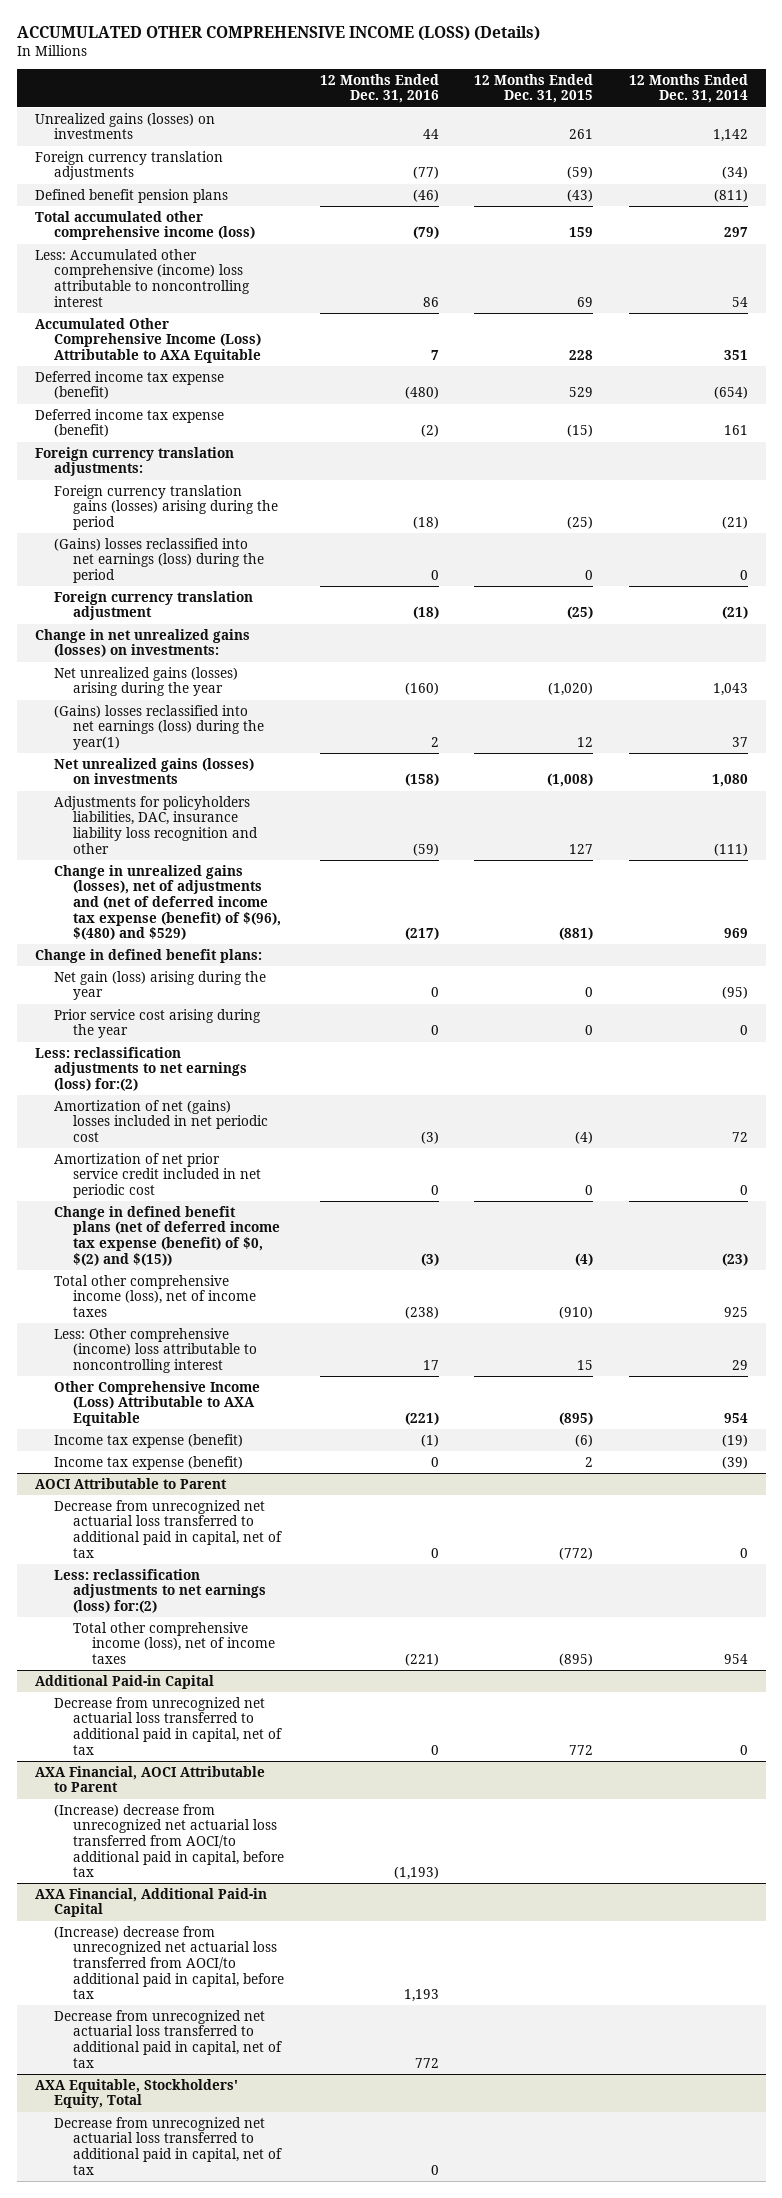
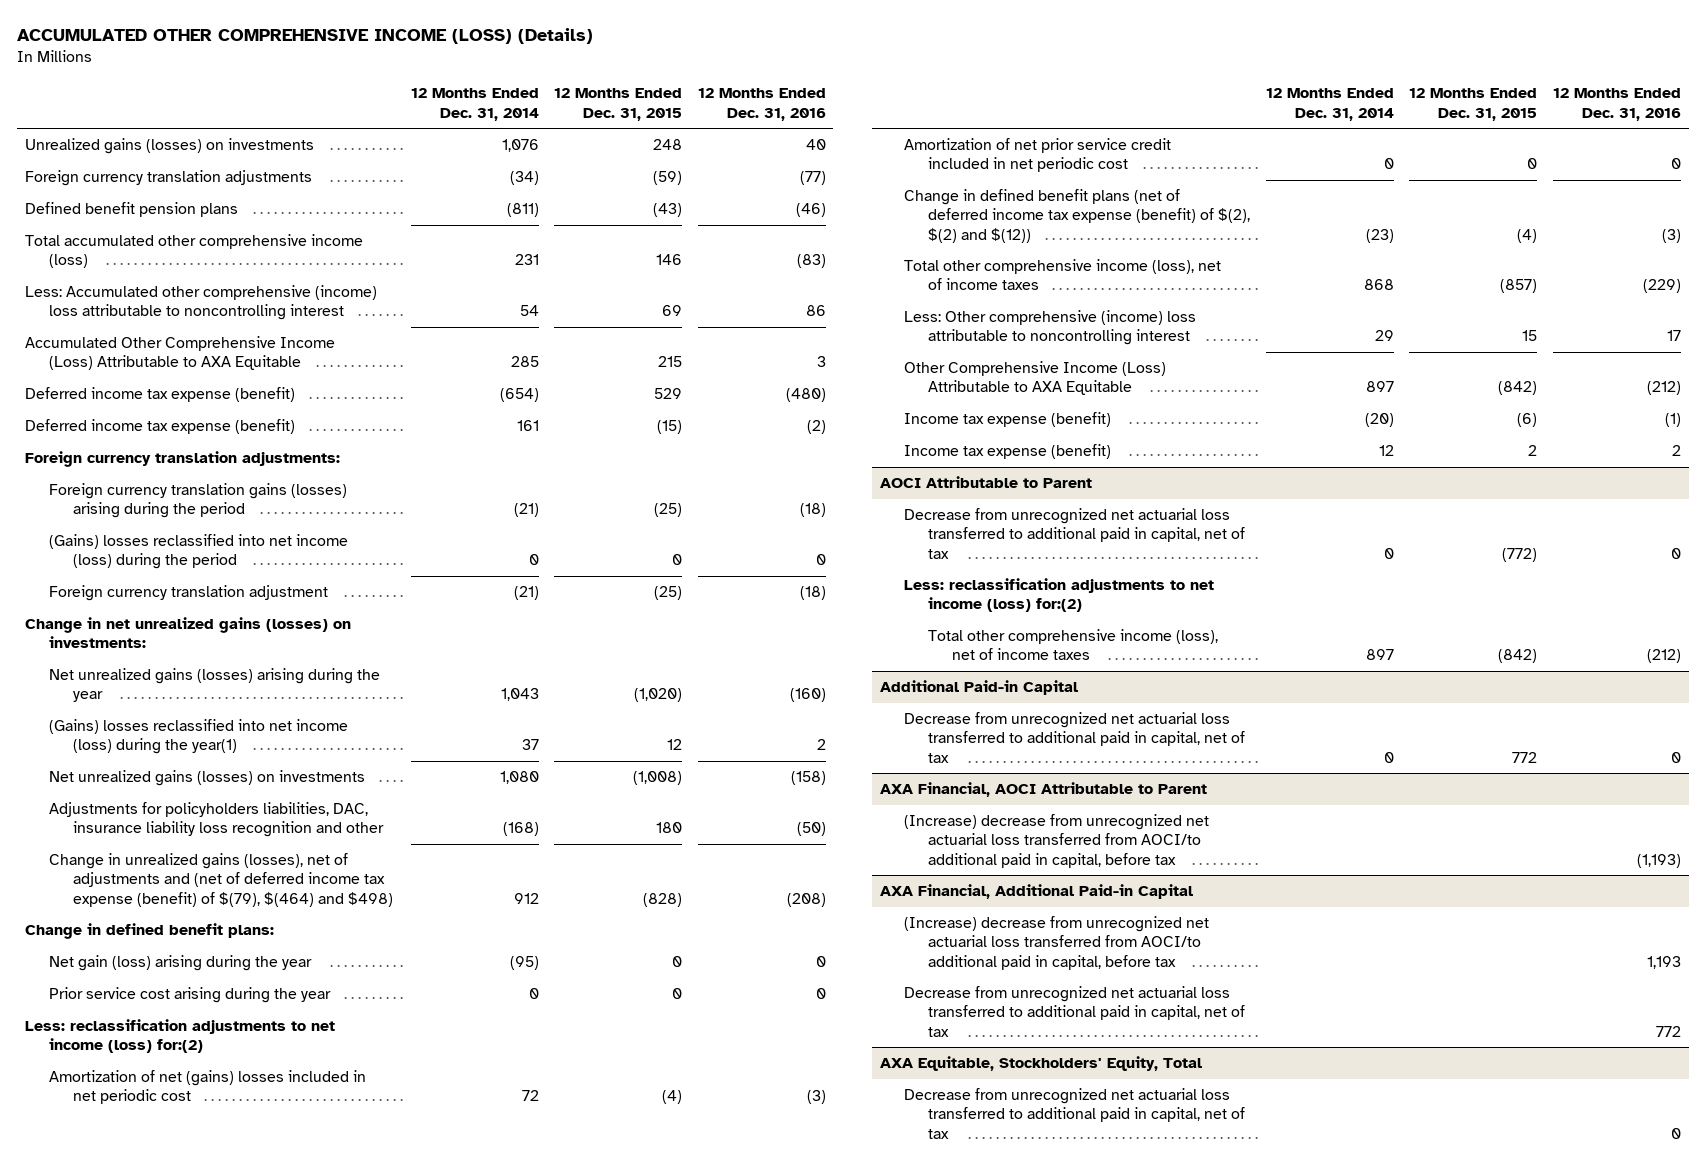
- | 12 Months Ended Dec. 31, 2016 | 12 Months Ended Dec. 31, 2015 | 12 Months Ended Dec. 31, 2014
+ | 12 Months Ended Dec. 31, 2014 | 12 Months Ended Dec. 31, 2015 | 12 Months Ended Dec. 31, 2016
- Unrealized gains (losses) on investments | 44 | 261 | 1,142
+ Unrealized gains (losses) on investments | 1,076 | 248 | 40
- Total accumulated other comprehensive income (loss) | (79) | 159 | 297
+ Total accumulated other comprehensive income (loss) | 231 | 146 | (83)
- Accumulated Other Comprehensive Income (Loss) Attributable to AXA Equitable | 7 | 228 | 351
+ Accumulated Other Comprehensive Income (Loss) Attributable to AXA Equitable | 285 | 215 | 3
- (Gains) losses reclassified into net earnings (loss) during the period | 0 | 0 | 0
+ (Gains) losses reclassified into net income (loss) during the period | 0 | 0 | 0
- (Gains) losses reclassified into net earnings (loss) during the year(1) | 2 | 12 | 37
+ (Gains) losses reclassified into net income (loss) during the year(1) | 37 | 12 | 2
- Adjustments for policyholders liabilities, DAC, insurance liability loss recognition and other | (59) | 127 | (111)
- Change in unrealized gains (losses), net of adjustments and (net of deferred income tax expense (benefit) of $(96), $(480) and $529) | (217) | (881) | 969
+ Adjustments for policyholders liabilities, DAC, insurance liability loss recognition and other | (168) | 180 | (50)
+ Change in unrealized gains (losses), net of adjustments and (net of deferred income tax expense (benefit) of $(79), $(464) and $498) | 912 | (828) | (208)
- Less: reclassification adjustments to net earnings (loss) for:(2)
+ Less: reclassification adjustments to net income (loss) for:(2)
- Change in defined benefit plans (net of deferred income tax expense (benefit) of $0, $(2) and $(15)) | (3) | (4) | (23)
- Total other comprehensive income (loss), net of income taxes | (238) | (910) | 925
+ Change in defined benefit plans (net of deferred income tax expense (benefit) of $(2), $(2) and $(12)) | (23) | (4) | (3)
+ Total other comprehensive income (loss), net of income taxes | 868 | (857) | (229)
- Other Comprehensive Income (Loss) Attributable to AXA Equitable | (221) | (895) | 954
- Income tax expense (benefit) | (1) | (6) | (19)
- Income tax expense (benefit) | 0 | 2 | (39)
+ Other Comprehensive Income (Loss) Attributable to AXA Equitable | 897 | (842) | (212)
+ Income tax expense (benefit) | (20) | (6) | (1)
+ Income tax expense (benefit) | 12 | 2 | 2
@ AOCI Attributable to Parent
- Less: reclassification adjustments to net earnings (loss) for:(2)
- Total other comprehensive income (loss), net of income taxes | (221) | (895) | 954
+ Less: reclassification adjustments to net income (loss) for:(2)
+ Total other comprehensive income (loss), net of income taxes | 897 | (842) | (212)

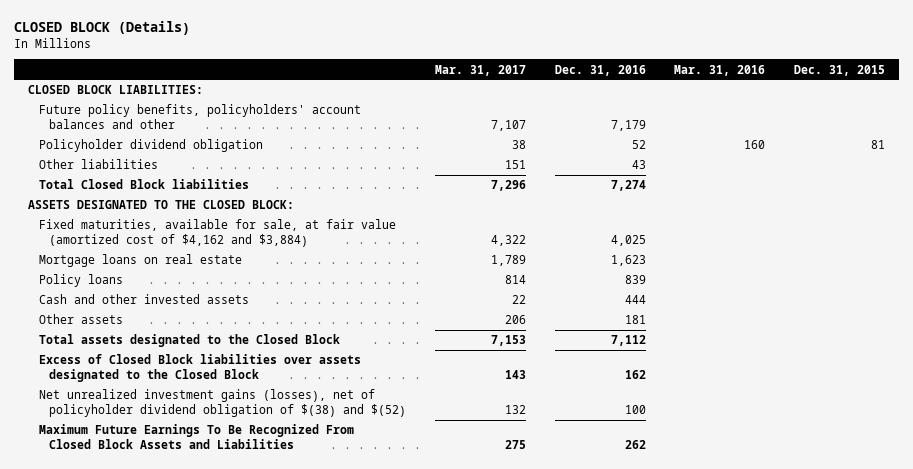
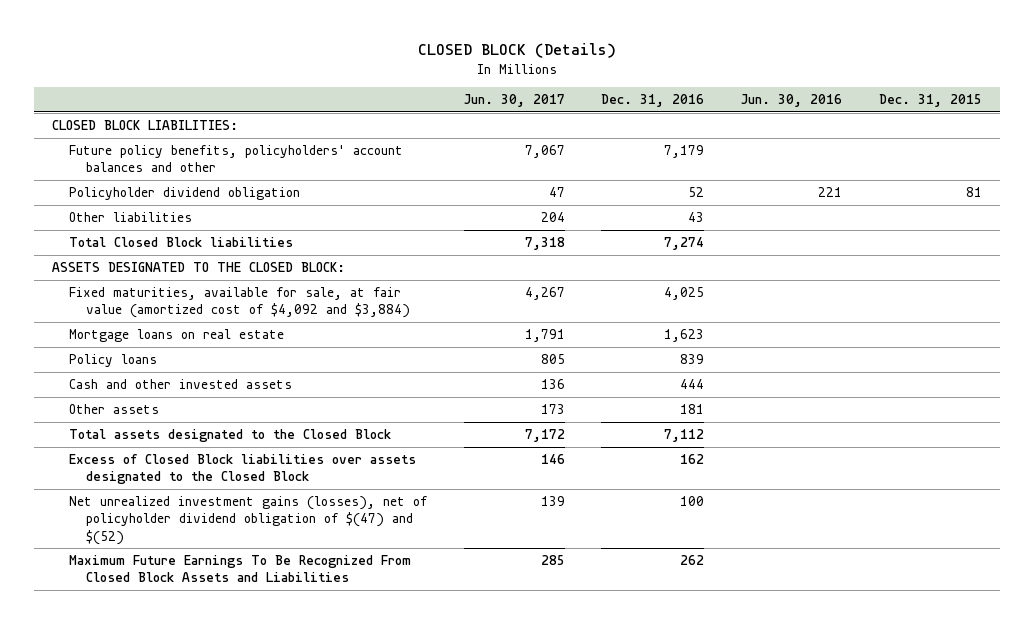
- | Mar. 31, 2017 | Dec. 31, 2016 | Mar. 31, 2016 | Dec. 31, 2015
+ | Jun. 30, 2017 | Dec. 31, 2016 | Jun. 30, 2016 | Dec. 31, 2015
- Fixed maturities, available for sale, at fair value (amortized cost of $4,162 and $3,884) | 4,322 | 4,025 | |
+ Fixed maturities, available for sale, at fair value (amortized cost of $4,092 and $3,884) | 4,267 | 4,025 | |
- Net unrealized investment gains (losses), net of policyholder dividend obligation of $(38) and $(52) | 132 | 100 | |
+ Net unrealized investment gains (losses), net of policyholder dividend obligation of $(47) and $(52) | 139 | 100 | |

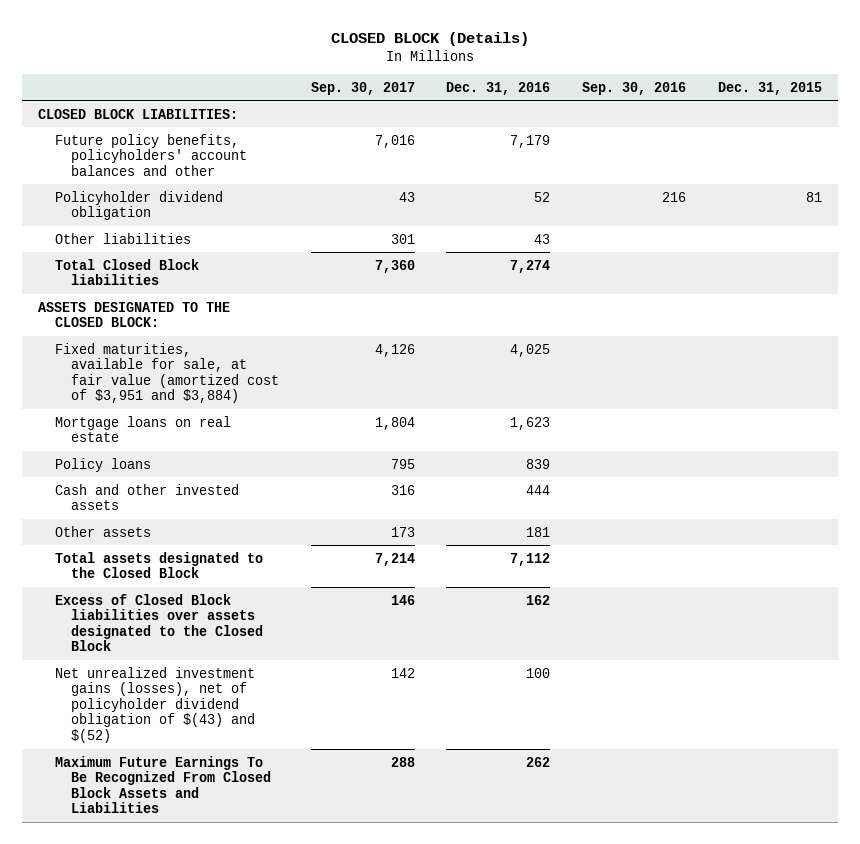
- | Jun. 30, 2017 | Dec. 31, 2016 | Jun. 30, 2016 | Dec. 31, 2015
+ | Sep. 30, 2017 | Dec. 31, 2016 | Sep. 30, 2016 | Dec. 31, 2015
- Fixed maturities, available for sale, at fair value (amortized cost of $4,092 and $3,884) | 4,267 | 4,025 | |
+ Fixed maturities, available for sale, at fair value (amortized cost of $3,951 and $3,884) | 4,126 | 4,025 | |
- Net unrealized investment gains (losses), net of policyholder dividend obligation of $(47) and $(52) | 139 | 100 | |
+ Net unrealized investment gains (losses), net of policyholder dividend obligation of $(43) and $(52) | 142 | 100 | |

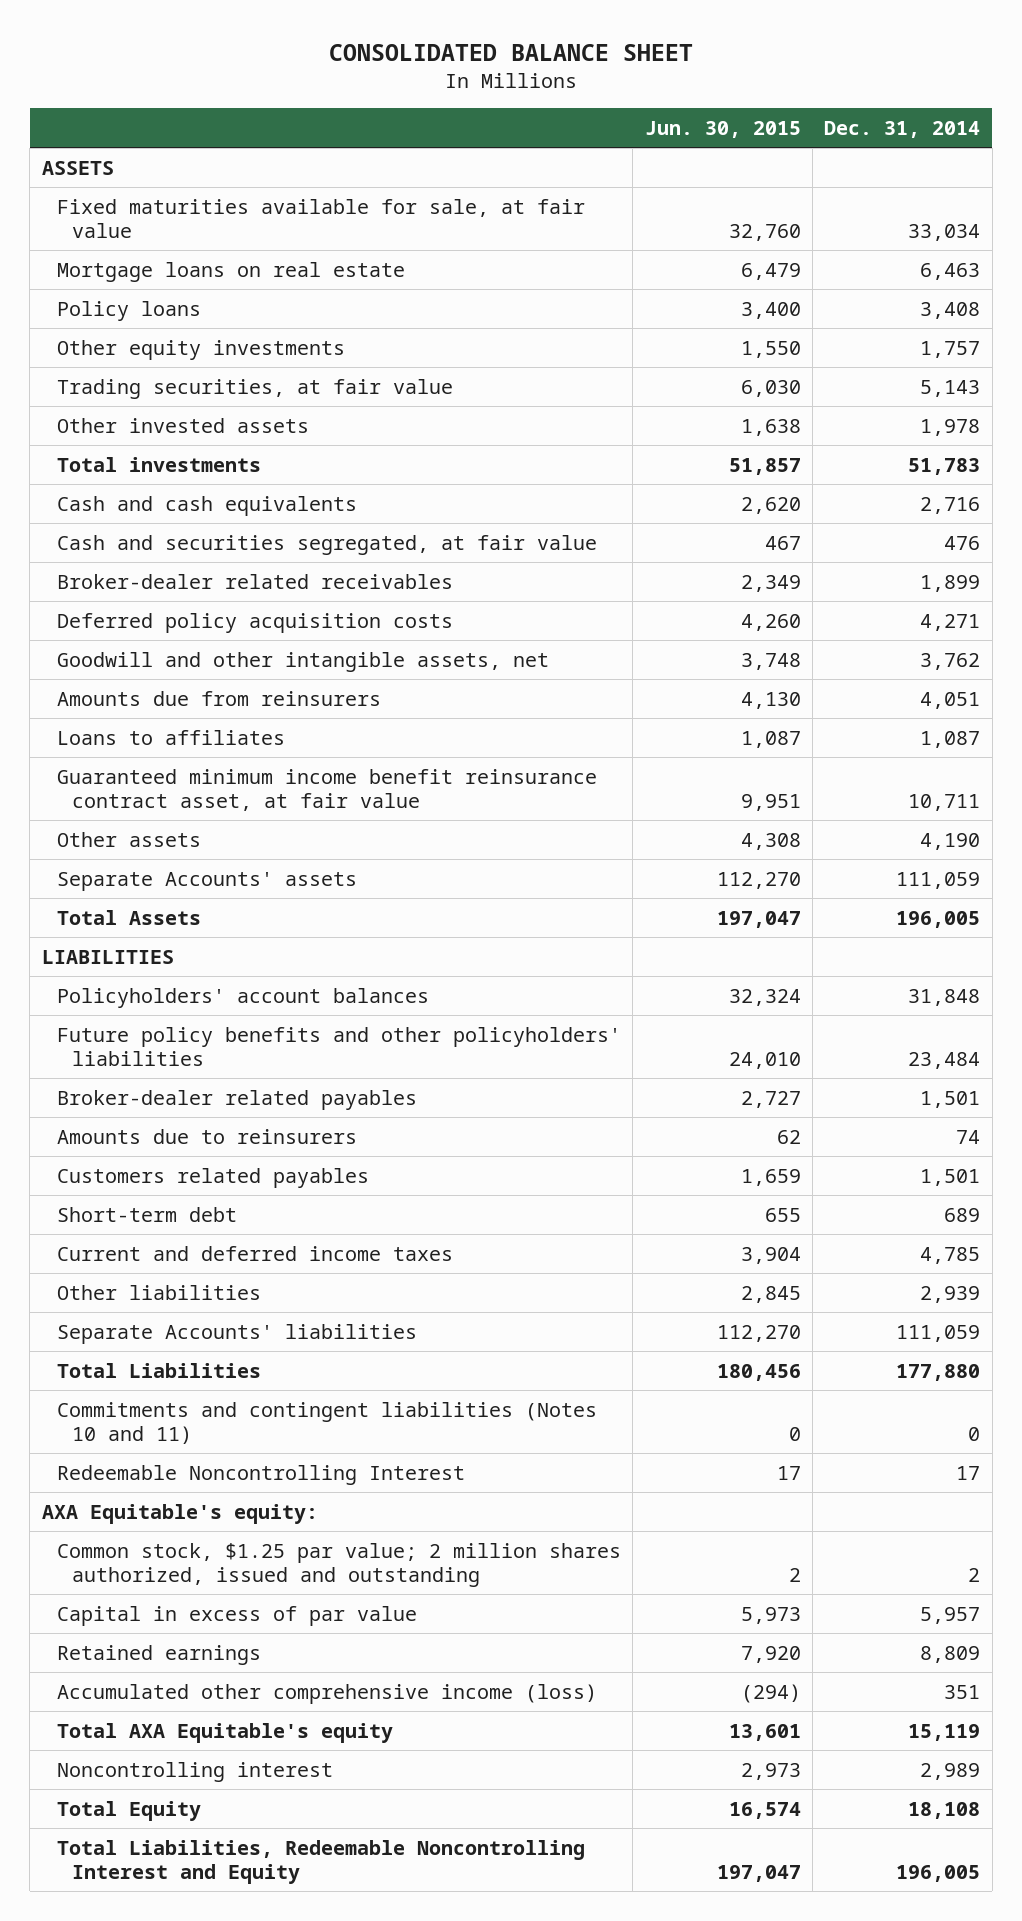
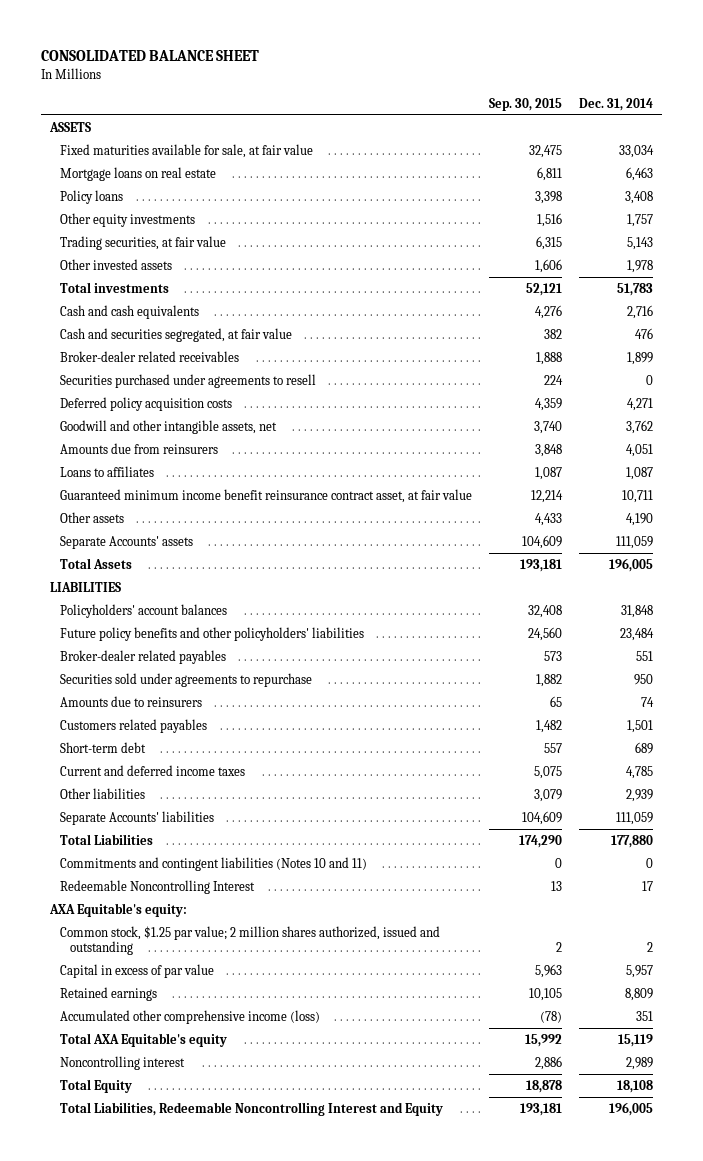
- | Jun. 30, 2015 | Dec. 31, 2014
+ | Sep. 30, 2015 | Dec. 31, 2014
+ Securities purchased under agreements to resell | 224 | 0
- Broker-dealer related payables | 2,727 | 1,501
+ Broker-dealer related payables | 573 | 551
+ Securities sold under agreements to repurchase | 1,882 | 950

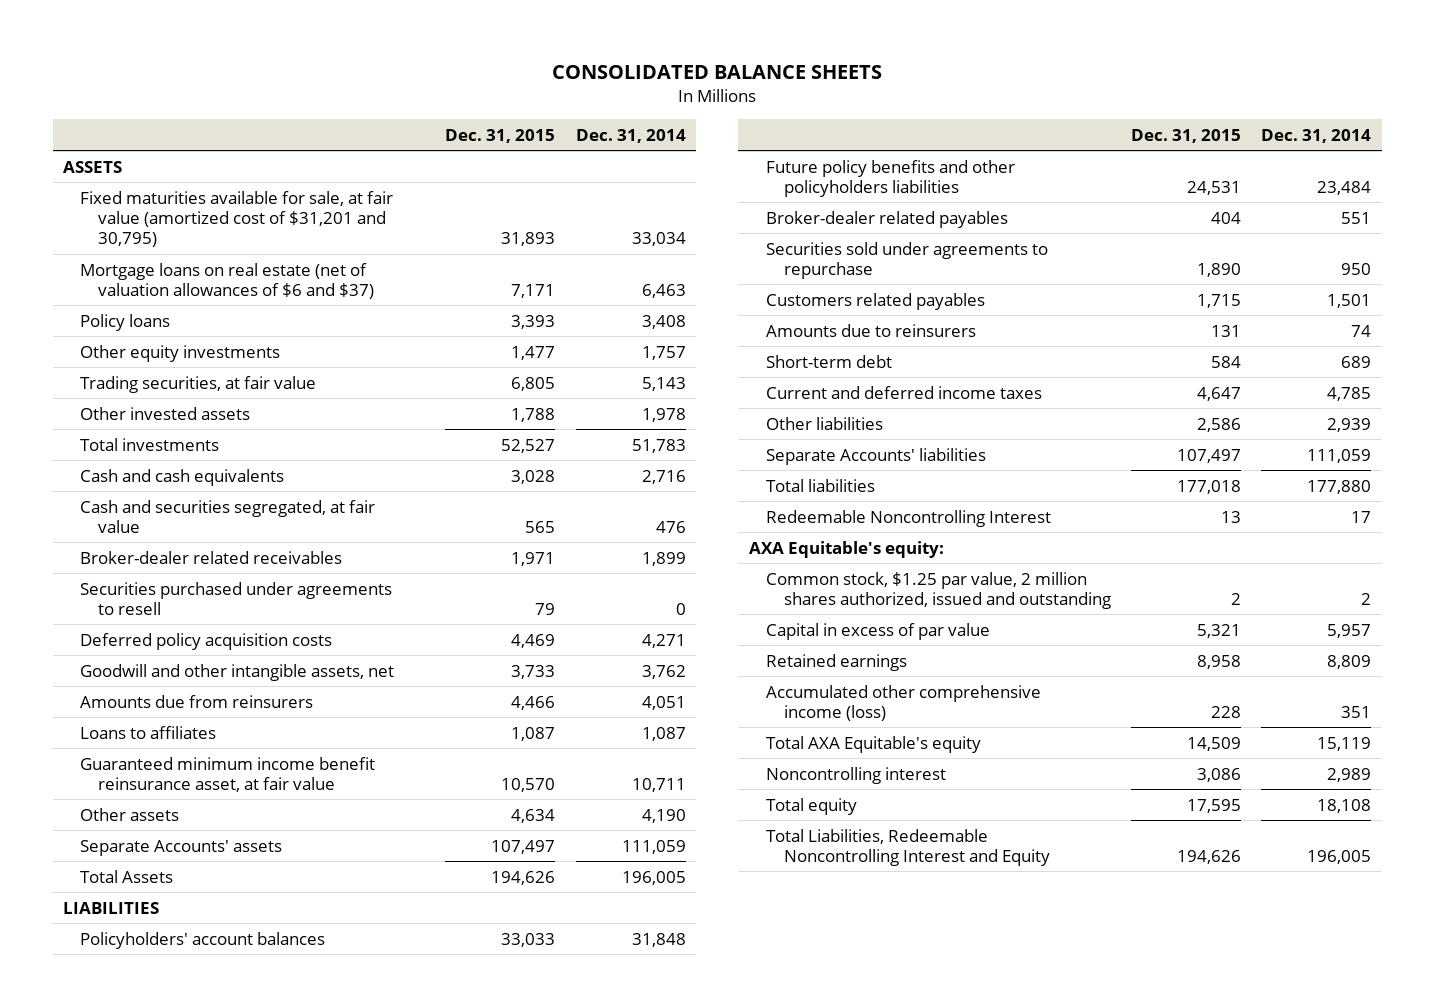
- CONSOLIDATED BALANCE SHEET
+ CONSOLIDATED BALANCE SHEETS
- | Sep. 30, 2015 | Dec. 31, 2014
+ | Dec. 31, 2015 | Dec. 31, 2014
- Fixed maturities available for sale, at fair value | 32,475 | 33,034
- Mortgage loans on real estate | 6,811 | 6,463
+ Fixed maturities available for sale, at fair value (amortized cost of $31,201 and 30,795) | 31,893 | 33,034
+ Mortgage loans on real estate (net of valuation allowances of $6 and $37) | 7,171 | 6,463
- Guaranteed minimum income benefit reinsurance contract asset, at fair value | 12,214 | 10,711
+ Guaranteed minimum income benefit reinsurance asset, at fair value | 10,570 | 10,711
- Future policy benefits and other policyholders' liabilities | 24,560 | 23,484
+ Future policy benefits and other policyholders liabilities | 24,531 | 23,484
moved down: Amounts due to reinsurers | 131 | 74
- Total Liabilities | 174,290 | 177,880
- Commitments and contingent liabilities (Notes 10 and 11) | 0 | 0
+ Total liabilities | 177,018 | 177,880
- Common stock, $1.25 par value; 2 million shares authorized, issued and outstanding | 2 | 2
+ Common stock, $1.25 par value, 2 million shares authorized, issued and outstanding | 2 | 2
- Total Equity | 18,878 | 18,108
+ Total equity | 17,595 | 18,108

